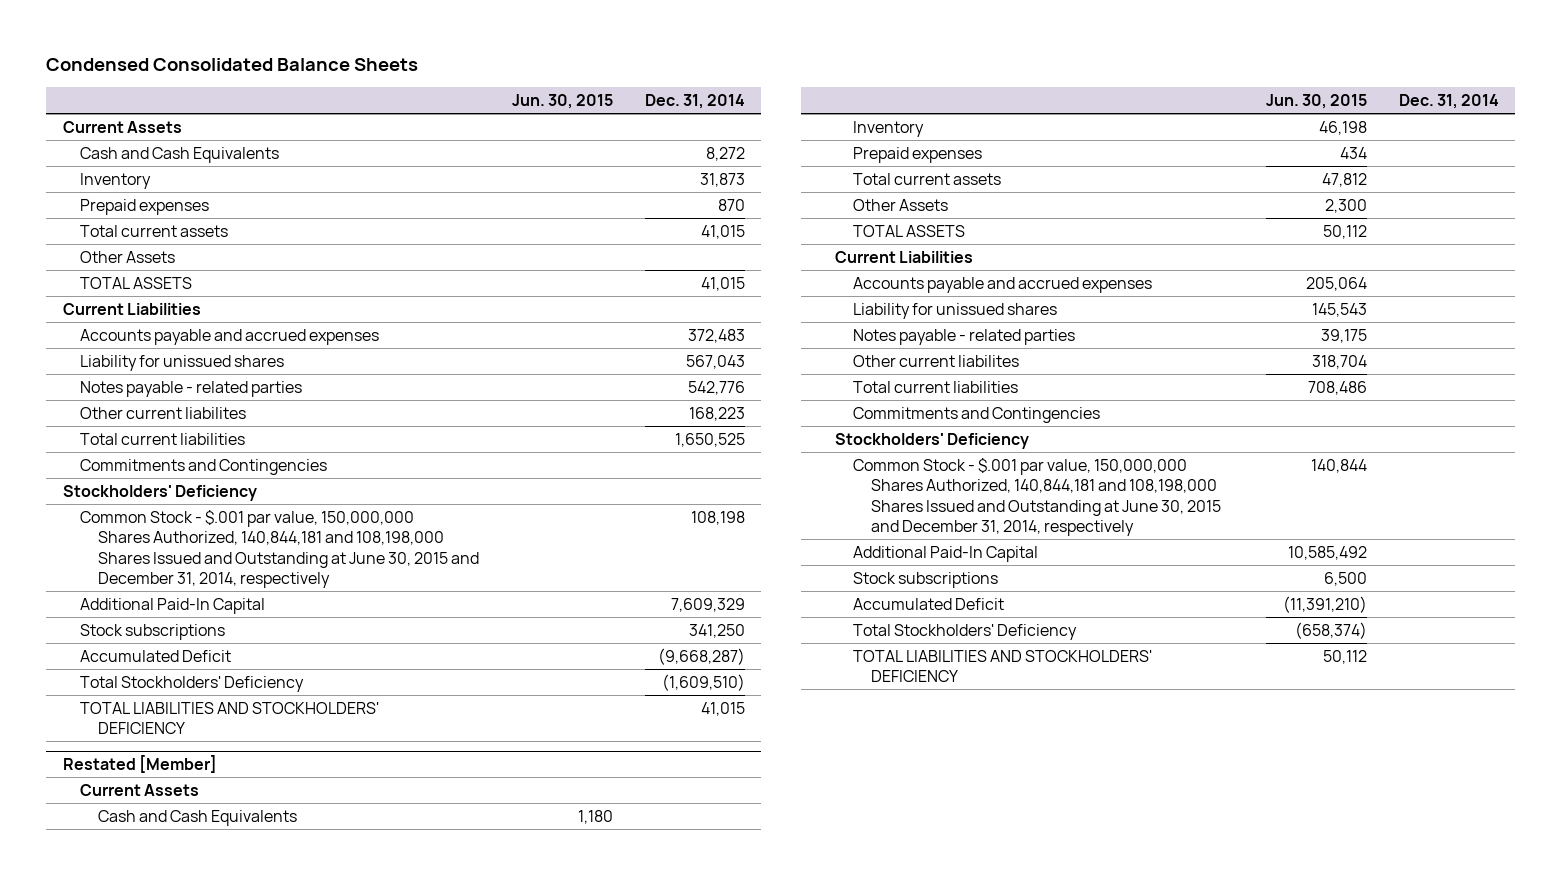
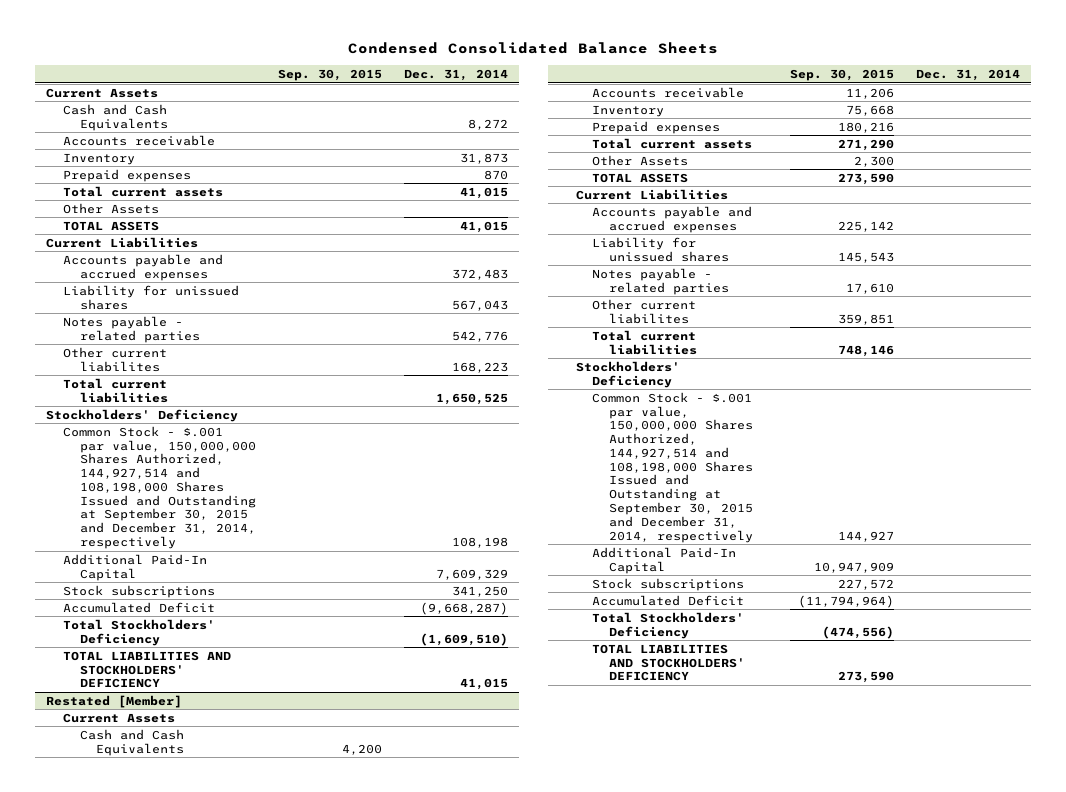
- | Jun. 30, 2015 | Dec. 31, 2014
+ | Sep. 30, 2015 | Dec. 31, 2014
+ Accounts receivable
- Commitments and Contingencies
- Common Stock - $.001 par value, 150,000,000 Shares Authorized, 140,844,181 and 108,198,000 Shares Issued and Outstanding at June 30, 2015 and December 31, 2014, respectively | | 108,198
+ Common Stock - $.001 par value, 150,000,000 Shares Authorized, 144,927,514 and 108,198,000 Shares Issued and Outstanding at September 30, 2015 and December 31, 2014, respectively | | 108,198
@ Restated [Member]
+ Accounts receivable | 11,206 |
- Commitments and Contingencies
- Common Stock - $.001 par value, 150,000,000 Shares Authorized, 140,844,181 and 108,198,000 Shares Issued and Outstanding at June 30, 2015 and December 31, 2014, respectively | 140,844 |
+ Common Stock - $.001 par value, 150,000,000 Shares Authorized, 144,927,514 and 108,198,000 Shares Issued and Outstanding at September 30, 2015 and December 31, 2014, respectively | 144,927 |

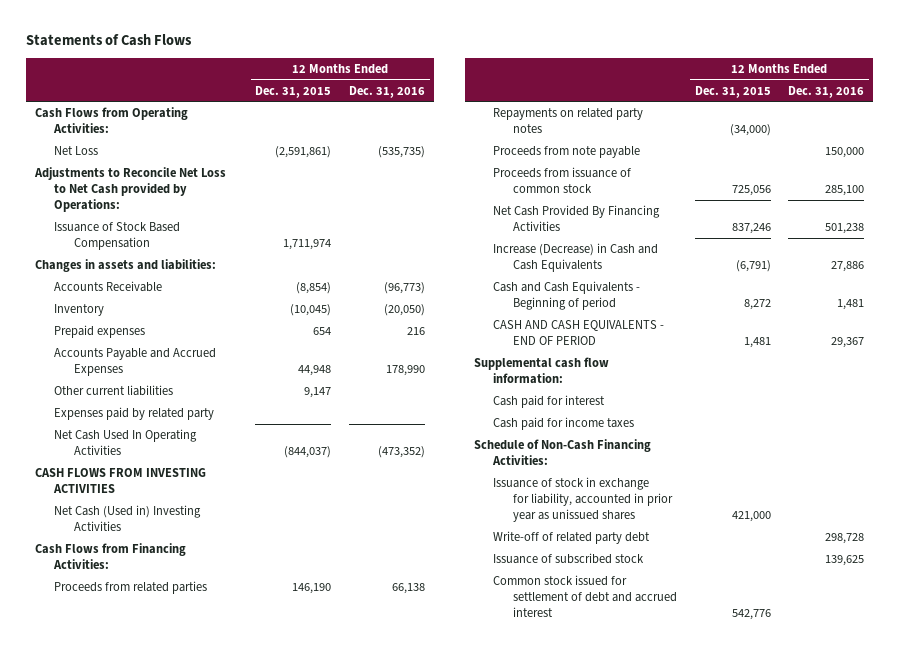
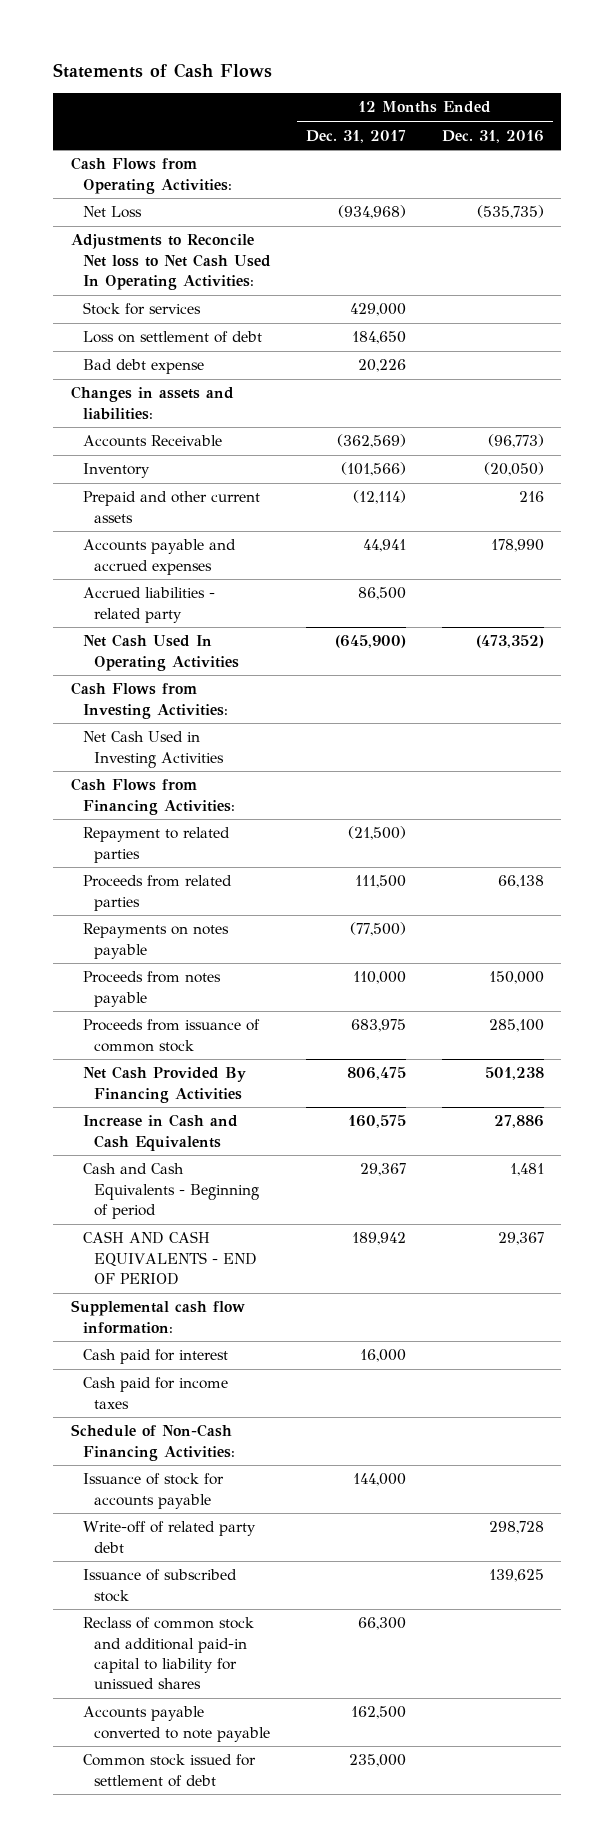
- | 12 Months Ended Dec. 31, 2015 | 12 Months Ended Dec. 31, 2016
+ | 12 Months Ended Dec. 31, 2017 | 12 Months Ended Dec. 31, 2016
- Adjustments to Reconcile Net Loss to Net Cash provided by Operations:
- Issuance of Stock Based Compensation | 1,711,974 |
+ Adjustments to Reconcile Net loss to Net Cash Used In Operating Activities:
+ Stock for services | 429,000 |
+ Loss on settlement of debt | 184,650 |
+ Bad debt expense | 20,226 |
- Prepaid expenses | 654 | 216
- Accounts Payable and Accrued Expenses | 44,948 | 178,990
- Other current liabilities | 9,147 |
- Expenses paid by related party
+ Prepaid and other current assets | (12,114) | 216
+ Accounts payable and accrued expenses | 44,941 | 178,990
+ Accrued liabilities - related party | 86,500 |
- CASH FLOWS FROM INVESTING ACTIVITIES
- Net Cash (Used in) Investing Activities
+ Cash Flows from Investing Activities:
+ Net Cash Used in Investing Activities
+ Repayment to related parties | (21,500) |
- Repayments on related party notes | (34,000) |
- Proceeds from note payable | | 150,000
+ Repayments on notes payable | (77,500) |
+ Proceeds from notes payable | 110,000 | 150,000
- Increase (Decrease) in Cash and Cash Equivalents | (6,791) | 27,886
+ Increase in Cash and Cash Equivalents | 160,575 | 27,886
- Issuance of stock in exchange for liability, accounted in prior year as unissued shares | 421,000 |
+ Issuance of stock for accounts payable | 144,000 |
- Common stock issued for settlement of debt and accrued interest | 542,776 |
+ Reclass of common stock and additional paid-in capital to liability for unissued shares | 66,300 |
+ Accounts payable converted to note payable | 162,500 |
+ Common stock issued for settlement of debt | 235,000 |

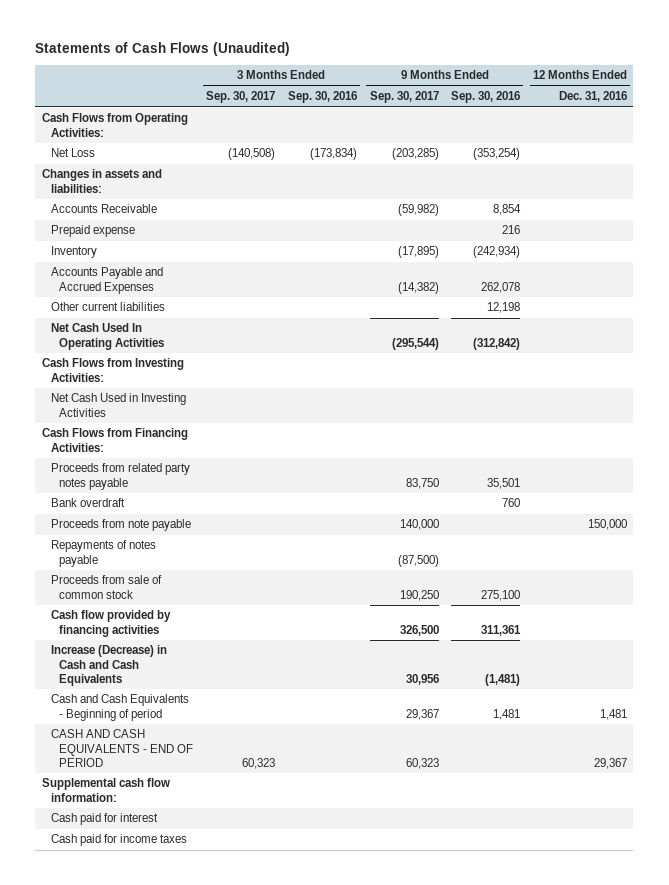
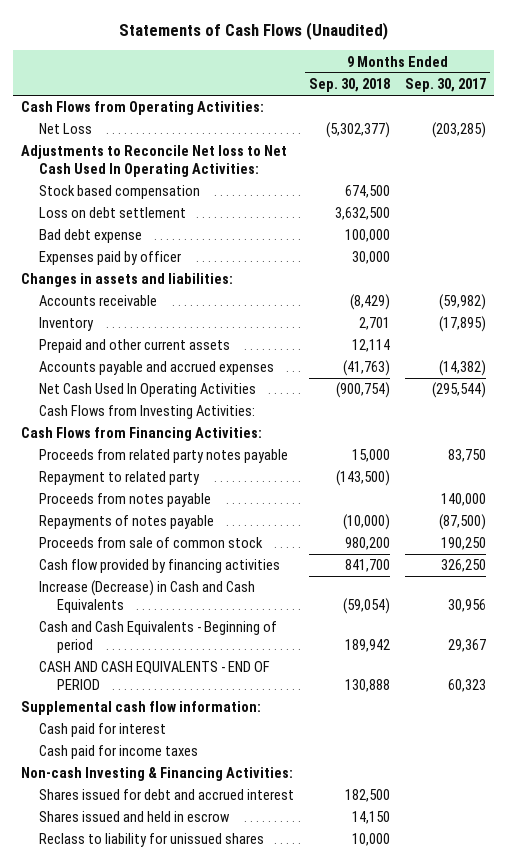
- | 3 Months Ended Sep. 30, 2017 | 3 Months Ended Sep. 30, 2016 | 9 Months Ended Sep. 30, 2017 | 9 Months Ended Sep. 30, 2016 | 12 Months Ended Dec. 31, 2016
+ | 9 Months Ended Sep. 30, 2018 | 9 Months Ended Sep. 30, 2017
+ Adjustments to Reconcile Net loss to Net Cash Used In Operating Activities:
+ Stock based compensation | 674,500 |
+ Loss on debt settlement | 3,632,500 |
+ Bad debt expense | 100,000 |
+ Expenses paid by officer | 30,000 |
- Accounts Receivable | | | (59,982) | 8,854 |
- Prepaid expense | | | | 216 |
+ Accounts receivable | (8,429) | (59,982)
- Accounts Payable and Accrued Expenses | | | (14,382) | 262,078 |
- Other current liabilities | | | | 12,198 |
+ Prepaid and other current assets | 12,114 |
+ Accounts payable and accrued expenses | (41,763) | (14,382)
- Net Cash Used in Investing Activities
- Bank overdraft | | | | 760 |
- Proceeds from note payable | | | 140,000 | | 150,000
+ Repayment to related party | (143,500) |
+ Proceeds from notes payable | | 140,000
- Cash flow provided by financing activities | | | 326,500 | 311,361 |
+ Cash flow provided by financing activities | 841,700 | 326,250
+ Non-cash Investing & Financing Activities:
+ Shares issued for debt and accrued interest | 182,500 |
+ Shares issued and held in escrow | 14,150 |
+ Reclass to liability for unissued shares | 10,000 |

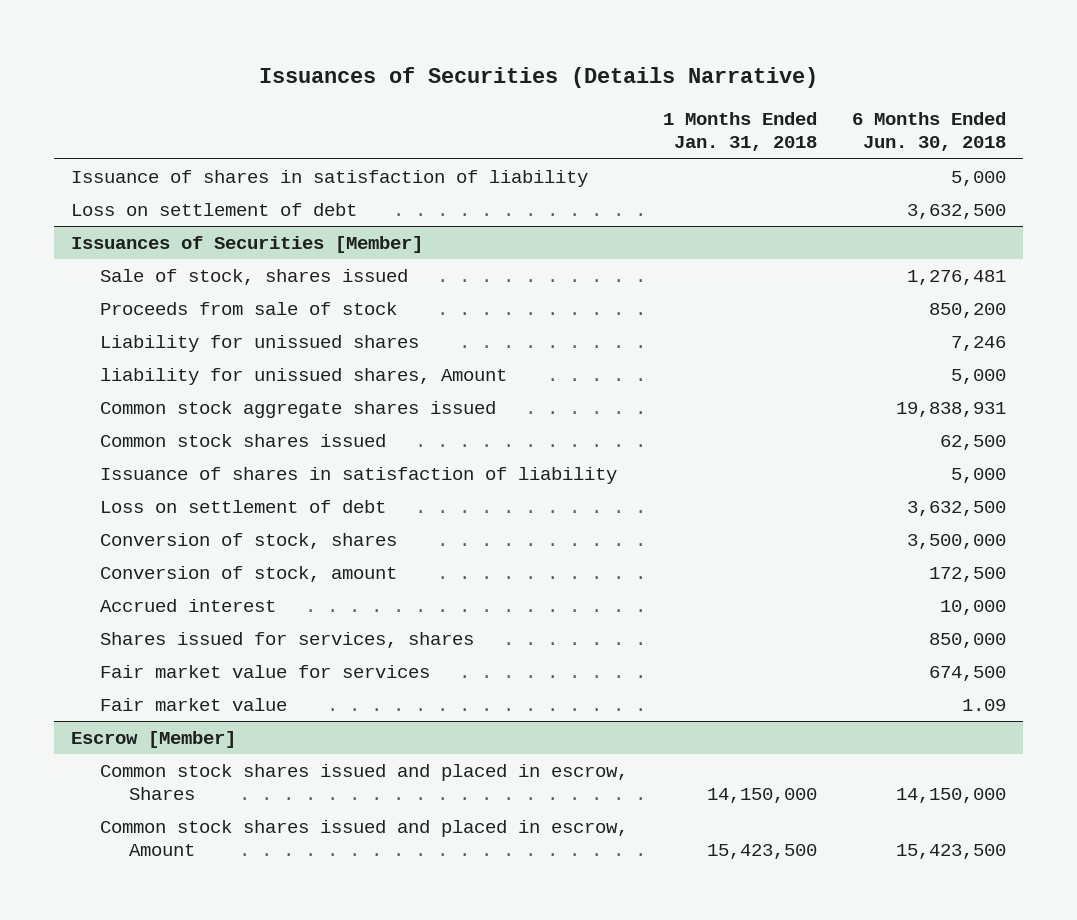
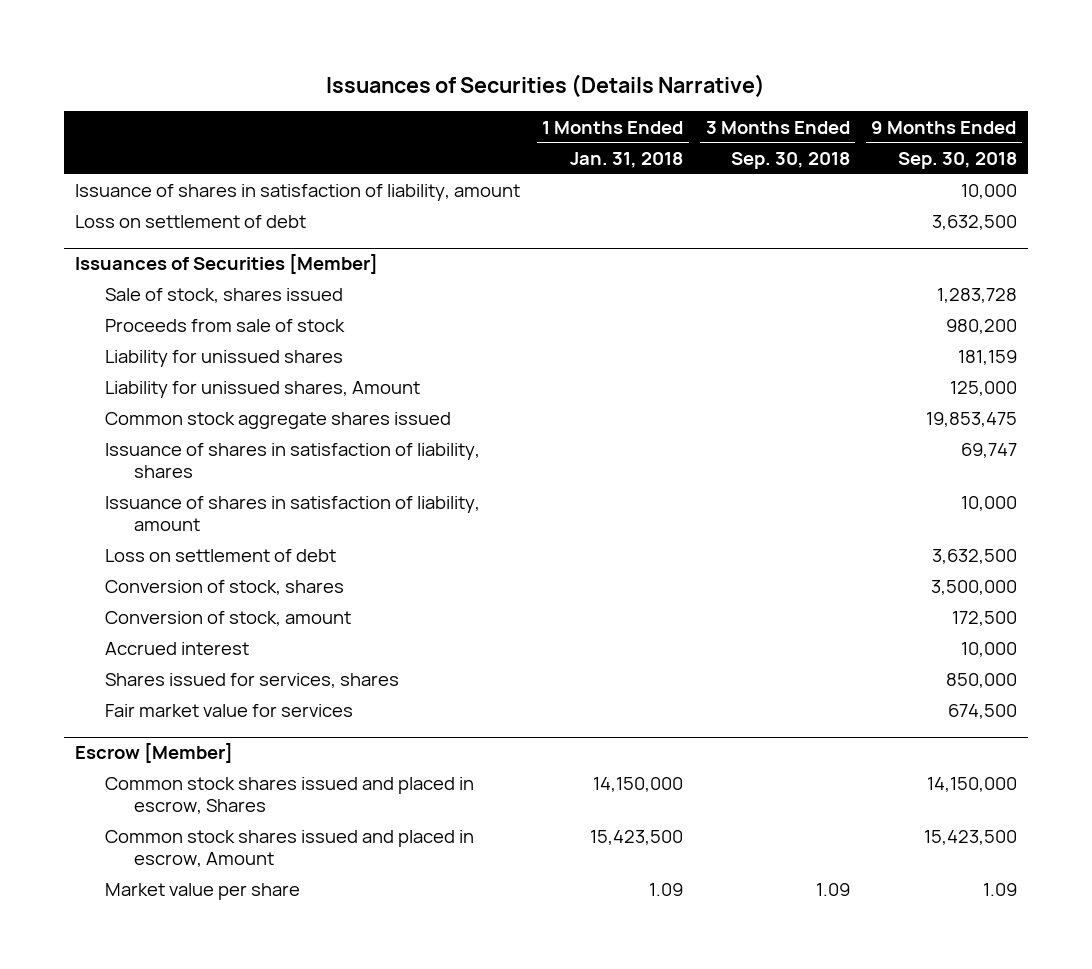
- | 1 Months Ended Jan. 31, 2018 | 6 Months Ended Jun. 30, 2018
+ | 1 Months Ended Jan. 31, 2018 | 3 Months Ended Sep. 30, 2018 | 9 Months Ended Sep. 30, 2018
- Issuance of shares in satisfaction of liability | | 5,000
+ Issuance of shares in satisfaction of liability, amount | | | 10,000
@ Issuances of Securities [Member]
- liability for unissued shares, Amount | | 5,000
+ Liability for unissued shares, Amount | | | 125,000
- Common stock shares issued | | 62,500
- Issuance of shares in satisfaction of liability | | 5,000
+ Issuance of shares in satisfaction of liability, shares | | | 69,747
+ Issuance of shares in satisfaction of liability, amount | | | 10,000
- Fair market value | | 1.09
@ Escrow [Member]
+ Market value per share | 1.09 | 1.09 | 1.09

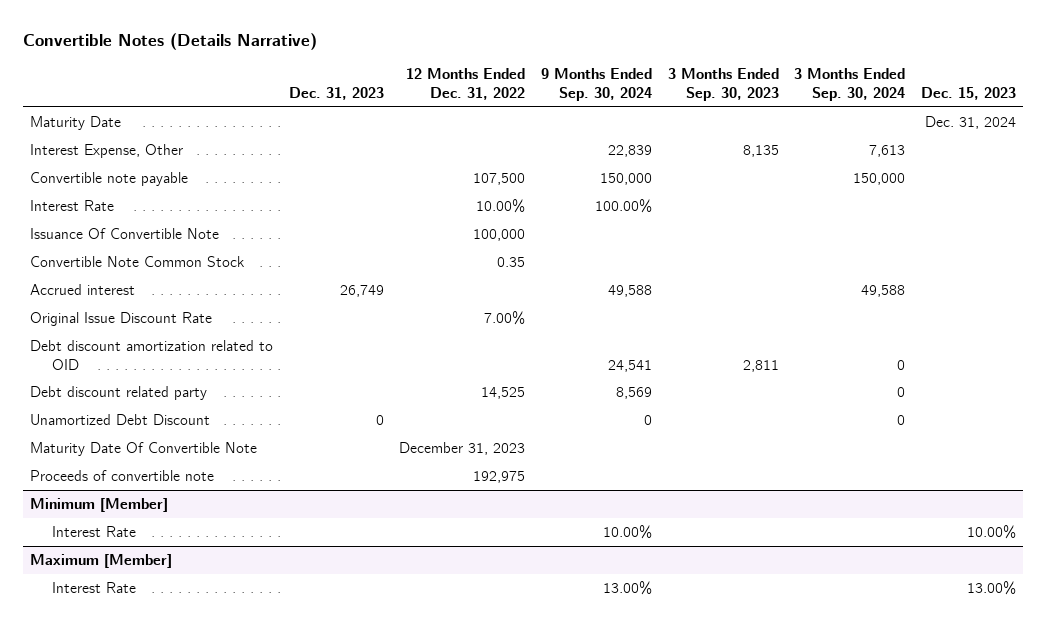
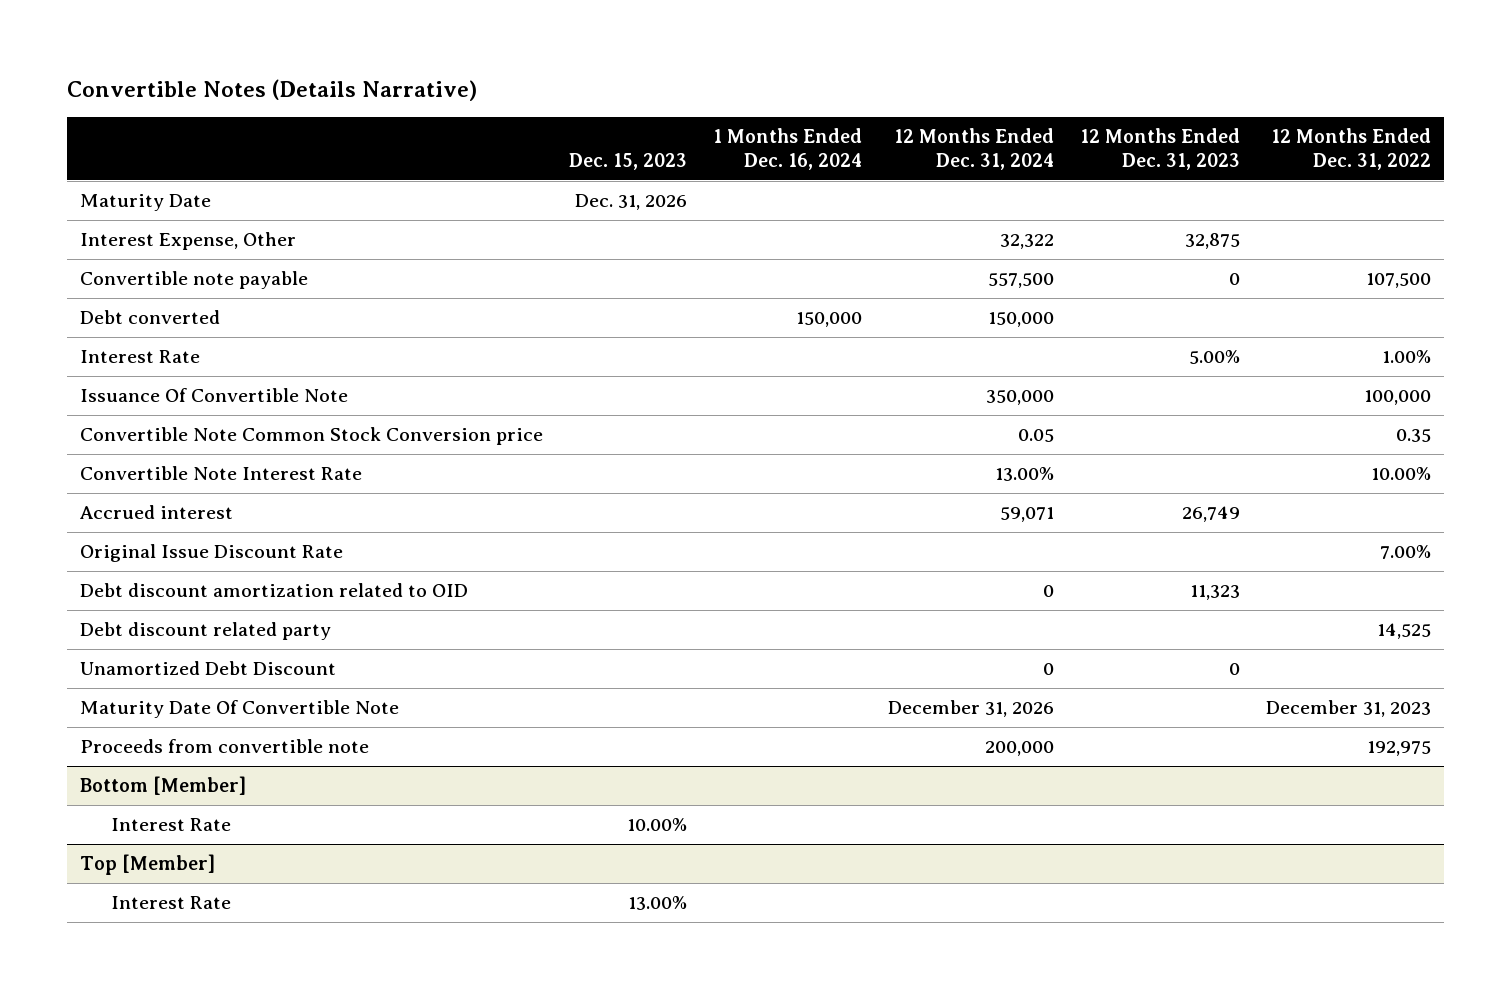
- | Dec. 31, 2023 | 12 Months Ended Dec. 31, 2022 | 9 Months Ended Sep. 30, 2024 | 3 Months Ended Sep. 30, 2023 | 3 Months Ended Sep. 30, 2024 | Dec. 15, 2023
+ | Dec. 15, 2023 | 1 Months Ended Dec. 16, 2024 | 12 Months Ended Dec. 31, 2024 | 12 Months Ended Dec. 31, 2023 | 12 Months Ended Dec. 31, 2022
- Maturity Date | | | | | | Dec. 31, 2024
+ Maturity Date | Dec. 31, 2026 | | | |
- Interest Rate | | 10.00% | 100.00% | | |
+ Debt converted | | 150,000 | 150,000 | |
+ Interest Rate | | | | 5.00% | 1.00%
- Convertible Note Common Stock | | 0.35 | | | |
+ Convertible Note Common Stock Conversion price | | | 0.05 | | 0.35
+ Convertible Note Interest Rate | | | 13.00% | | 10.00%
- Proceeds of convertible note | | 192,975 | | | |
- Minimum [Member]
+ Proceeds from convertible note | | | 200,000 | | 192,975
+ Bottom [Member]
- Maximum [Member]
+ Top [Member]

